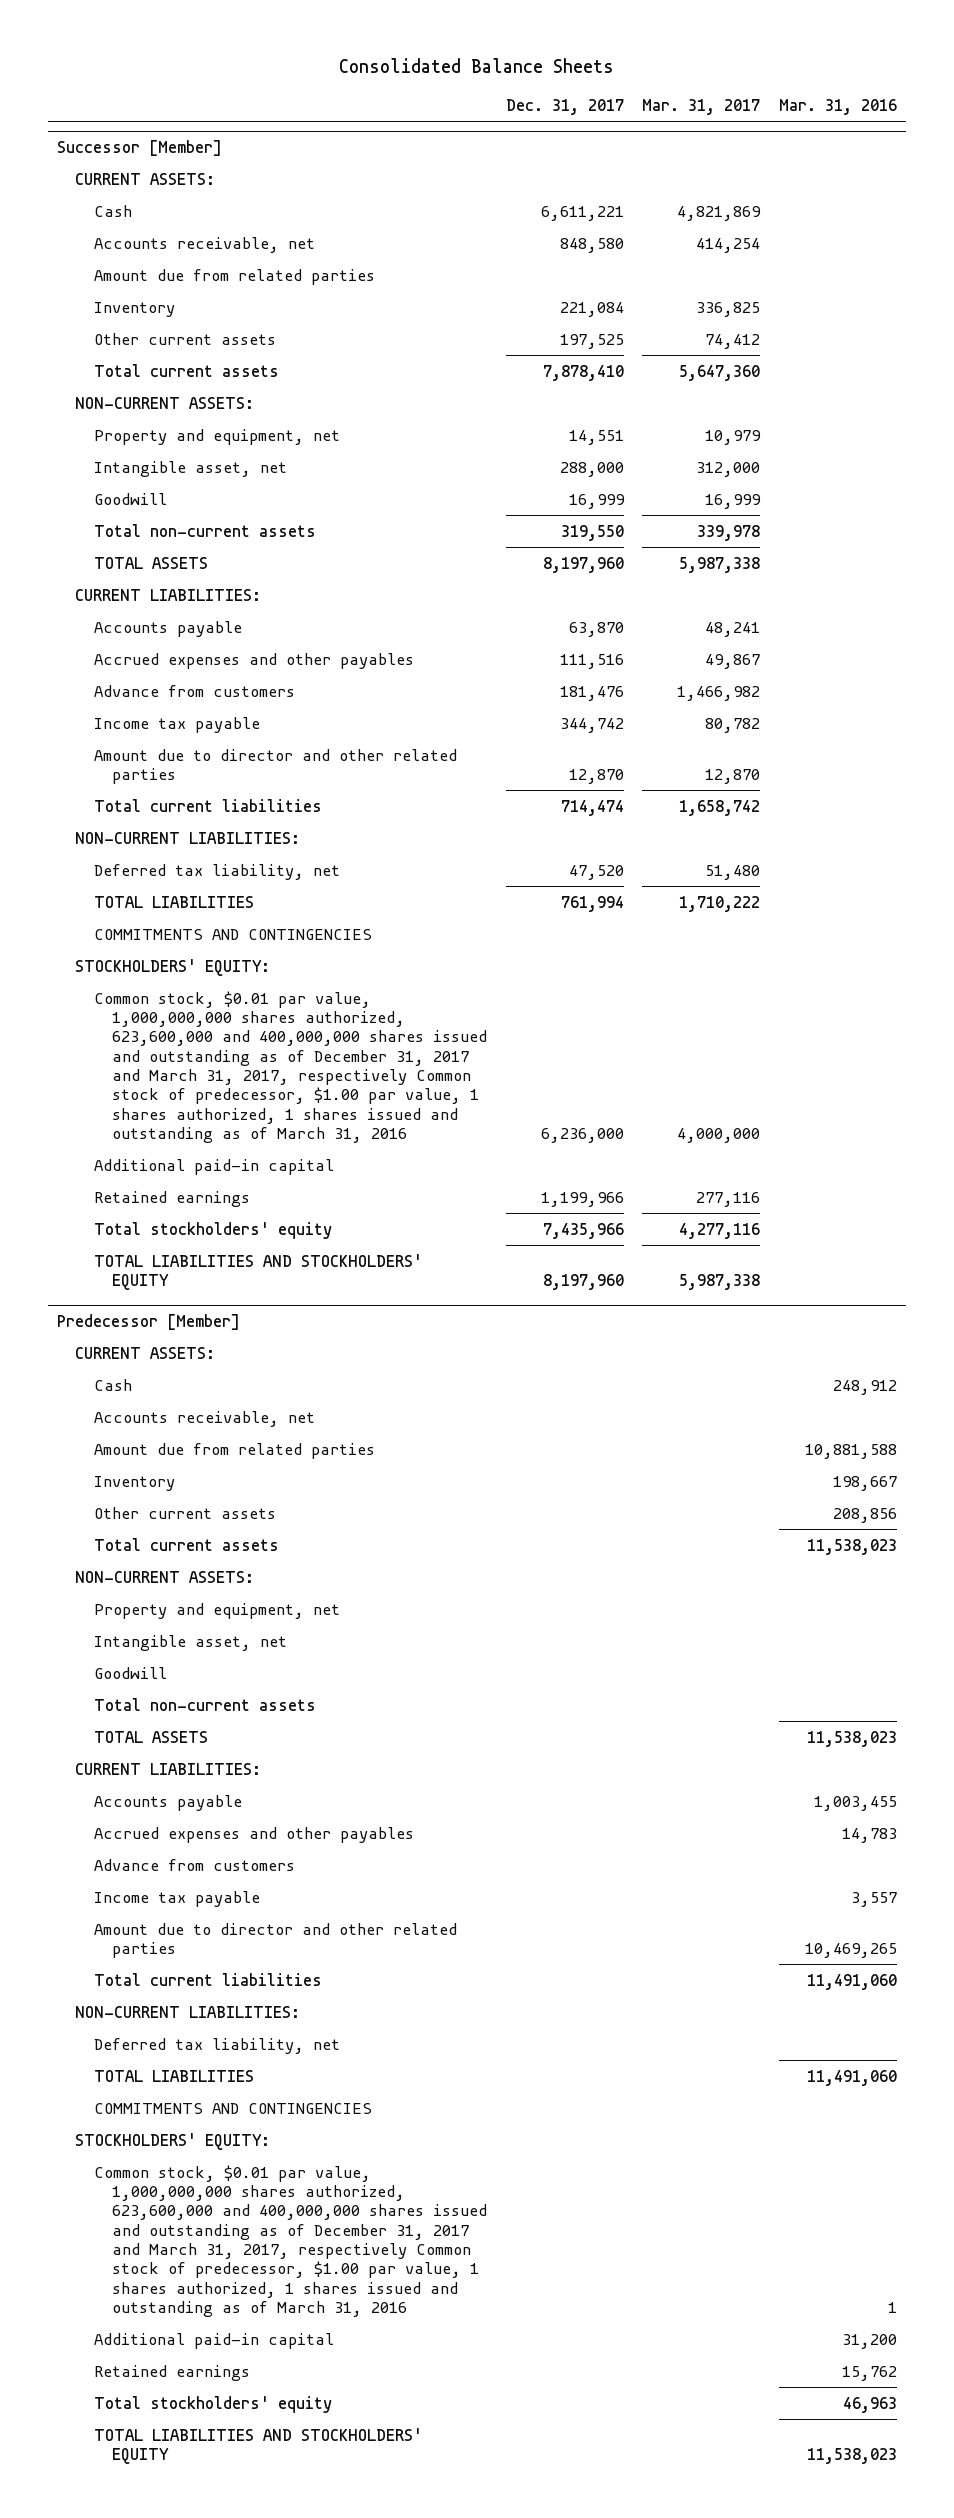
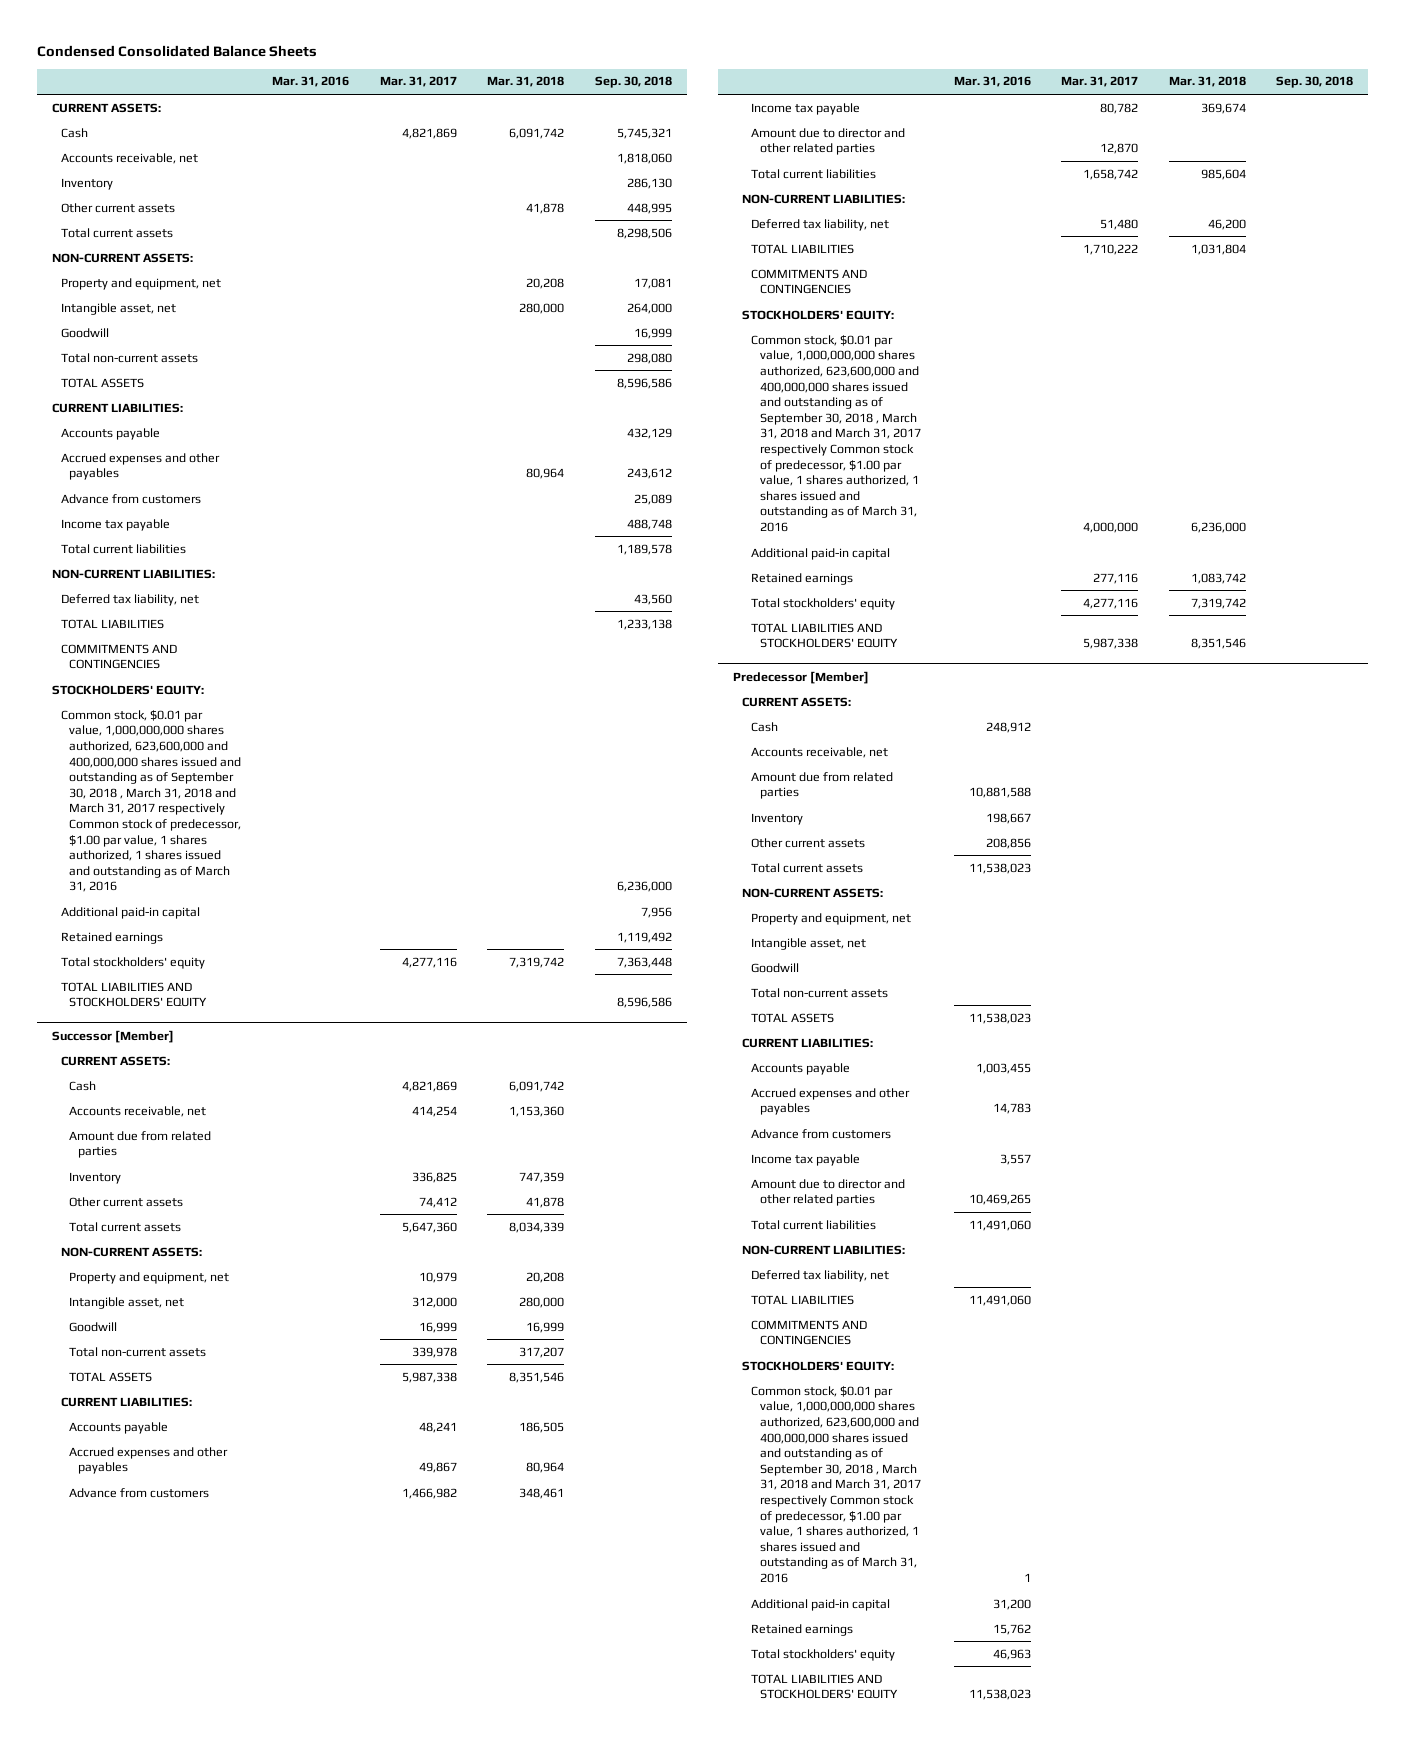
- Consolidated Balance Sheets
+ Condensed Consolidated Balance Sheets
- | Dec. 31, 2017 | Mar. 31, 2017 | Mar. 31, 2016
+ | Mar. 31, 2016 | Mar. 31, 2017 | Mar. 31, 2018 | Sep. 30, 2018
+ CURRENT ASSETS:
+ Cash | | 4,821,869 | 6,091,742 | 5,745,321
+ Accounts receivable, net | | | | 1,818,060
+ Inventory | | | | 286,130
+ Other current assets | | | 41,878 | 448,995
+ Total current assets | | | | 8,298,506
+ NON-CURRENT ASSETS:
+ Property and equipment, net | | | 20,208 | 17,081
+ Intangible asset, net | | | 280,000 | 264,000
+ Goodwill | | | | 16,999
+ Total non-current assets | | | | 298,080
+ TOTAL ASSETS | | | | 8,596,586
+ CURRENT LIABILITIES:
+ Accounts payable | | | | 432,129
+ Accrued expenses and other payables | | | 80,964 | 243,612
+ Advance from customers | | | | 25,089
+ Income tax payable | | | | 488,748
+ Total current liabilities | | | | 1,189,578
+ NON-CURRENT LIABILITIES:
+ Deferred tax liability, net | | | | 43,560
+ TOTAL LIABILITIES | | | | 1,233,138
+ COMMITMENTS AND CONTINGENCIES
+ STOCKHOLDERS' EQUITY:
+ Common stock, $0.01 par value, 1,000,000,000 shares authorized, 623,600,000 and 400,000,000 shares issued and outstanding as of September 30, 2018 , March 31, 2018 and March 31, 2017 respectively Common stock of predecessor, $1.00 par value, 1 shares authorized, 1 shares issued and outstanding as of March 31, 2016 | | | | 6,236,000
+ Additional paid-in capital | | | | 7,956
+ Retained earnings | | | | 1,119,492
+ Total stockholders' equity | | 4,277,116 | 7,319,742 | 7,363,448
+ TOTAL LIABILITIES AND STOCKHOLDERS' EQUITY | | | | 8,596,586
@ Successor [Member]
- Common stock, $0.01 par value, 1,000,000,000 shares authorized, 623,600,000 and 400,000,000 shares issued and outstanding as of December 31, 2017 and March 31, 2017, respectively Common stock of predecessor, $1.00 par value, 1 shares authorized, 1 shares issued and outstanding as of March 31, 2016 | 6,236,000 | 4,000,000 |
+ Common stock, $0.01 par value, 1,000,000,000 shares authorized, 623,600,000 and 400,000,000 shares issued and outstanding as of September 30, 2018 , March 31, 2018 and March 31, 2017 respectively Common stock of predecessor, $1.00 par value, 1 shares authorized, 1 shares issued and outstanding as of March 31, 2016 | | 4,000,000 | 6,236,000 |
@ Predecessor [Member]
- Common stock, $0.01 par value, 1,000,000,000 shares authorized, 623,600,000 and 400,000,000 shares issued and outstanding as of December 31, 2017 and March 31, 2017, respectively Common stock of predecessor, $1.00 par value, 1 shares authorized, 1 shares issued and outstanding as of March 31, 2016 | | | 1
+ Common stock, $0.01 par value, 1,000,000,000 shares authorized, 623,600,000 and 400,000,000 shares issued and outstanding as of September 30, 2018 , March 31, 2018 and March 31, 2017 respectively Common stock of predecessor, $1.00 par value, 1 shares authorized, 1 shares issued and outstanding as of March 31, 2016 | 1 | | |

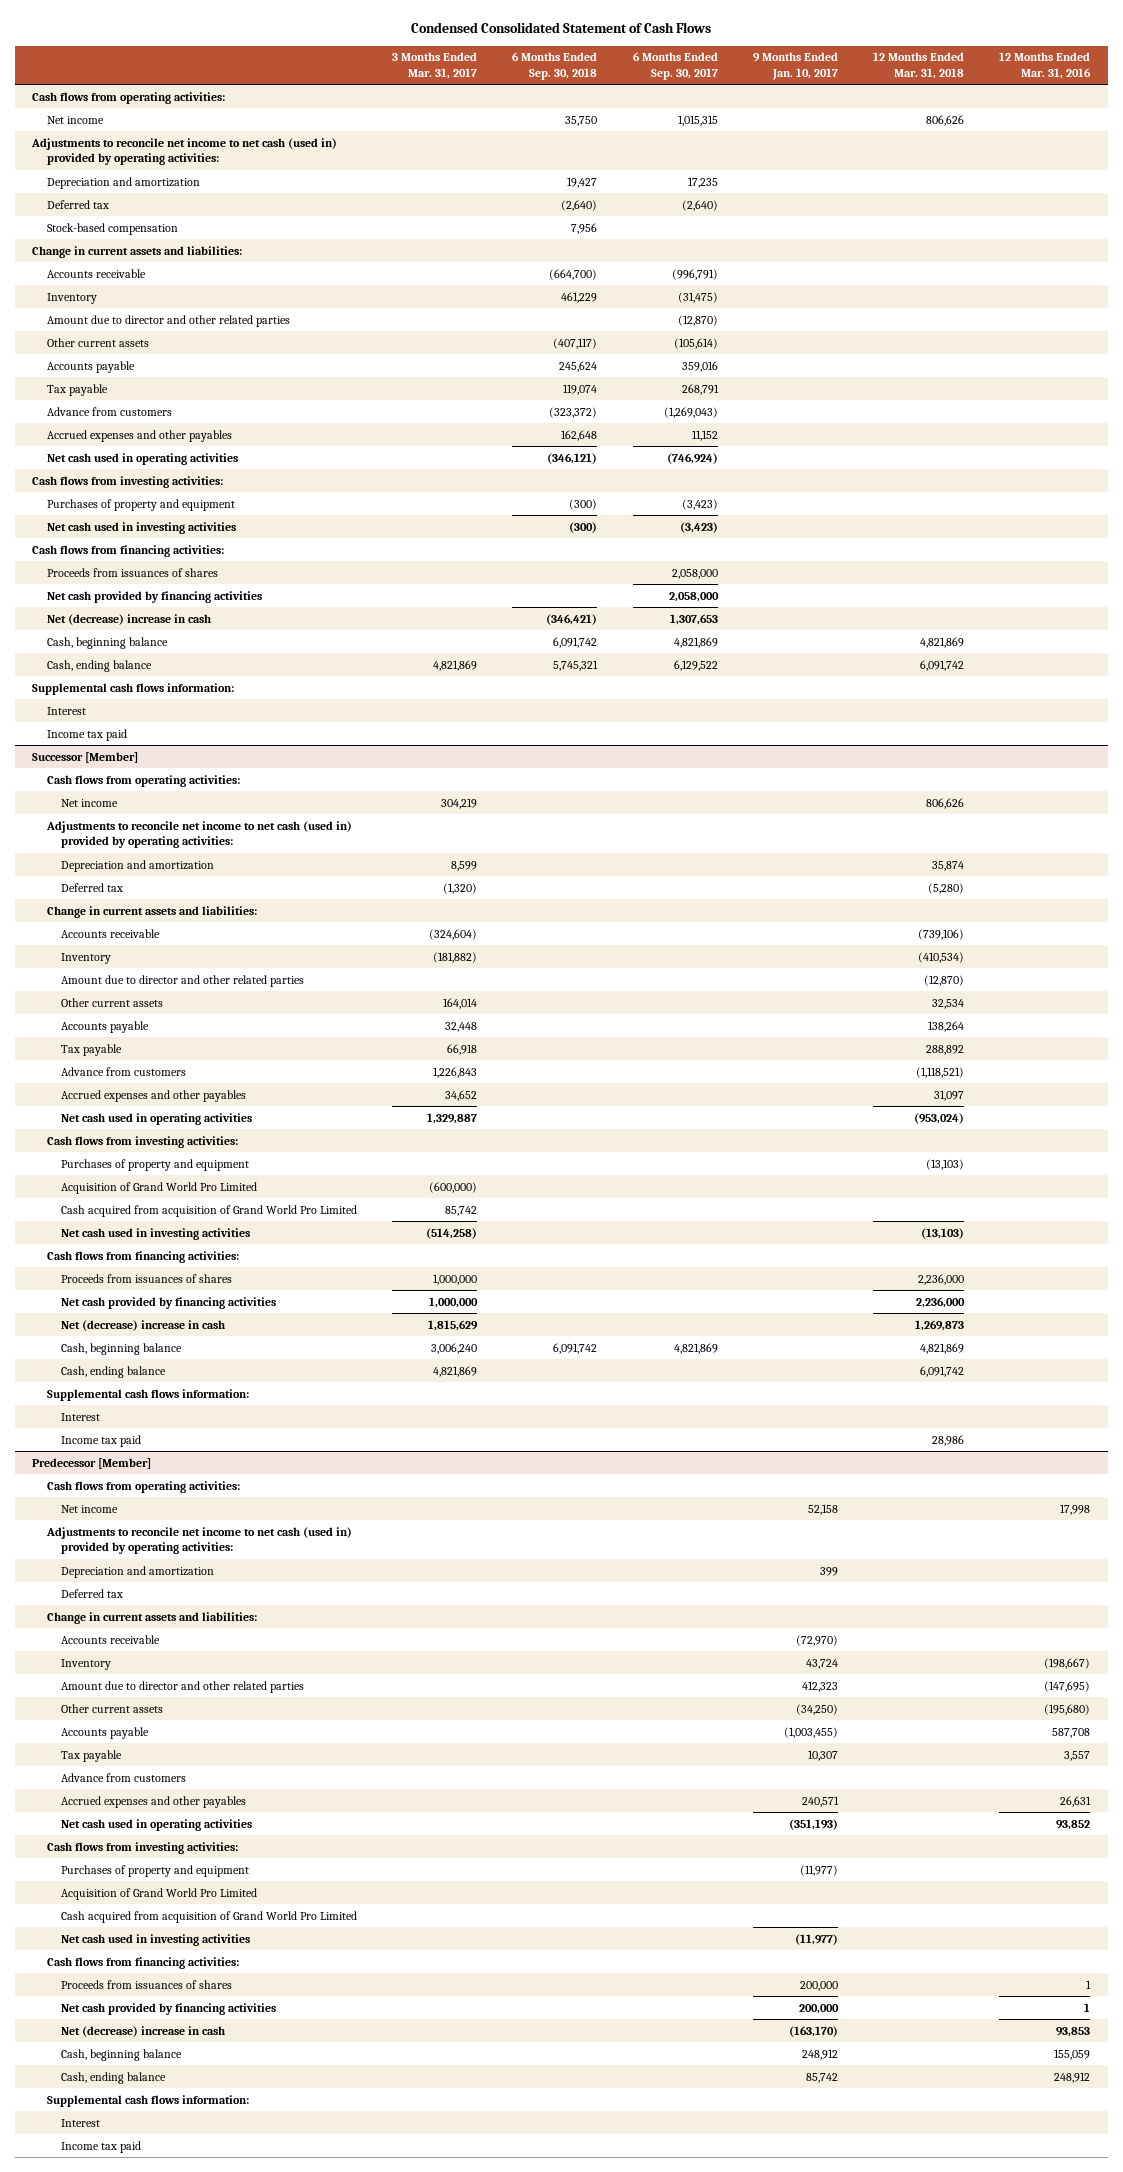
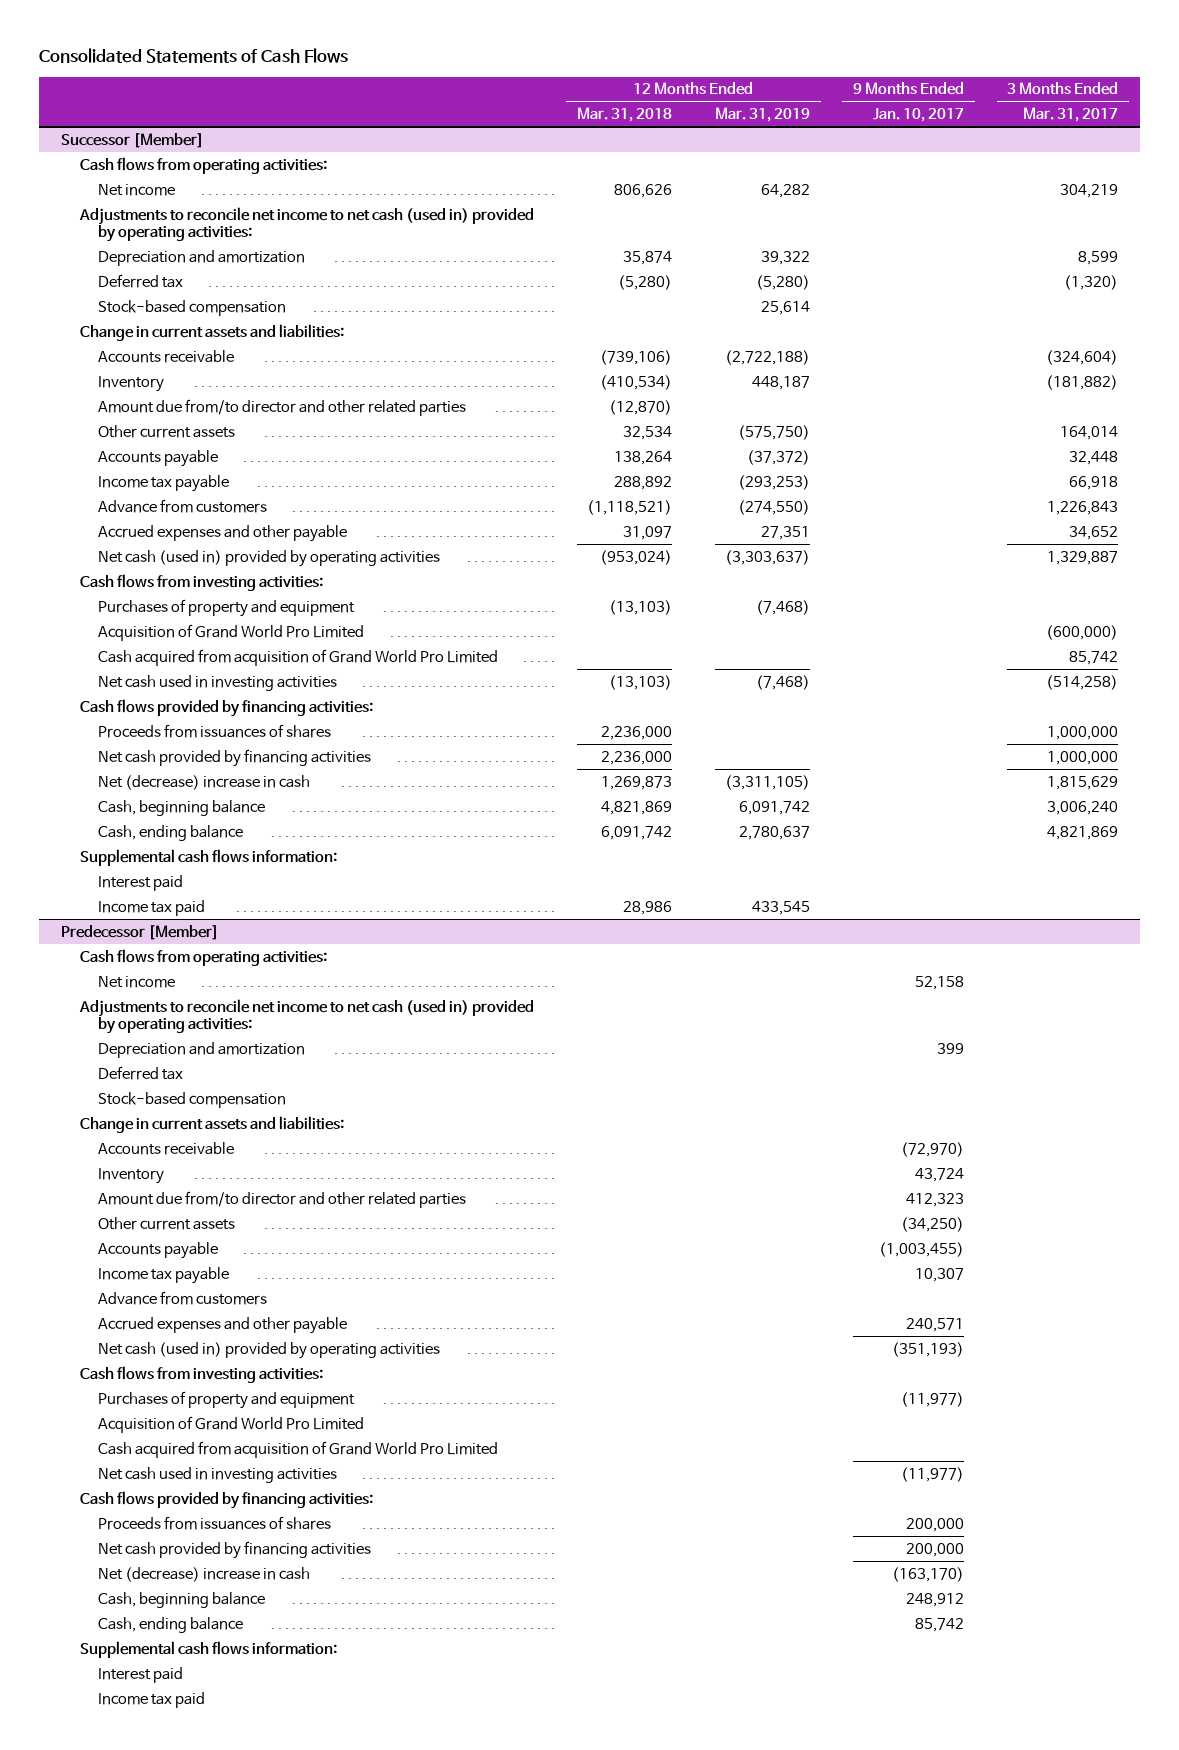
- Condensed Consolidated Statement of Cash Flows
+ Consolidated Statements of Cash Flows
- | 3 Months Ended Mar. 31, 2017 | 6 Months Ended Sep. 30, 2018 | 6 Months Ended Sep. 30, 2017 | 9 Months Ended Jan. 10, 2017 | 12 Months Ended Mar. 31, 2018 | 12 Months Ended Mar. 31, 2016
+ | 12 Months Ended Mar. 31, 2018 | 12 Months Ended Mar. 31, 2019 | 9 Months Ended Jan. 10, 2017 | 3 Months Ended Mar. 31, 2017
- Cash flows from operating activities:
- Net income | | 35,750 | 1,015,315 | | 806,626 |
- Adjustments to reconcile net income to net cash (used in) provided by operating activities:
- Depreciation and amortization | | 19,427 | 17,235 | | |
- Deferred tax | | (2,640) | (2,640) | | |
- Stock-based compensation | | 7,956 | | | |
- Change in current assets and liabilities:
- Accounts receivable | | (664,700) | (996,791) | | |
- Inventory | | 461,229 | (31,475) | | |
- Amount due to director and other related parties | | | (12,870) | | |
- Other current assets | | (407,117) | (105,614) | | |
- Accounts payable | | 245,624 | 359,016 | | |
- Tax payable | | 119,074 | 268,791 | | |
- Advance from customers | | (323,372) | (1,269,043) | | |
- Accrued expenses and other payables | | 162,648 | 11,152 | | |
- Net cash used in operating activities | | (346,121) | (746,924) | | |
- Cash flows from investing activities:
- Purchases of property and equipment | | (300) | (3,423) | | |
- Net cash used in investing activities | | (300) | (3,423) | | |
- Cash flows from financing activities:
- Proceeds from issuances of shares | | | 2,058,000 | | |
- Net cash provided by financing activities | | | 2,058,000 | | |
- Net (decrease) increase in cash | | (346,421) | 1,307,653 | | |
- Cash, beginning balance | | 6,091,742 | 4,821,869 | | 4,821,869 |
- Cash, ending balance | 4,821,869 | 5,745,321 | 6,129,522 | | 6,091,742 |
- Supplemental cash flows information:
- Interest
- Income tax paid
@ Successor [Member]
+ Stock-based compensation | | 25,614 | |
- Amount due to director and other related parties | | | | | (12,870) |
+ Amount due from/to director and other related parties | (12,870) | | |
- Tax payable | 66,918 | | | | 288,892 |
+ Income tax payable | 288,892 | (293,253) | | 66,918
- Accrued expenses and other payables | 34,652 | | | | 31,097 |
- Net cash used in operating activities | 1,329,887 | | | | (953,024) |
+ Accrued expenses and other payable | 31,097 | 27,351 | | 34,652
+ Net cash (used in) provided by operating activities | (953,024) | (3,303,637) | | 1,329,887
- Cash flows from financing activities:
+ Cash flows provided by financing activities:
- Interest
+ Interest paid
@ Predecessor [Member]
+ Stock-based compensation
- Amount due to director and other related parties | | | | 412,323 | | (147,695)
+ Amount due from/to director and other related parties | | | 412,323 |
- Tax payable | | | | 10,307 | | 3,557
+ Income tax payable | | | 10,307 |
- Accrued expenses and other payables | | | | 240,571 | | 26,631
- Net cash used in operating activities | | | | (351,193) | | 93,852
+ Accrued expenses and other payable | | | 240,571 |
+ Net cash (used in) provided by operating activities | | | (351,193) |
- Cash flows from financing activities:
+ Cash flows provided by financing activities:
- Interest
+ Interest paid

